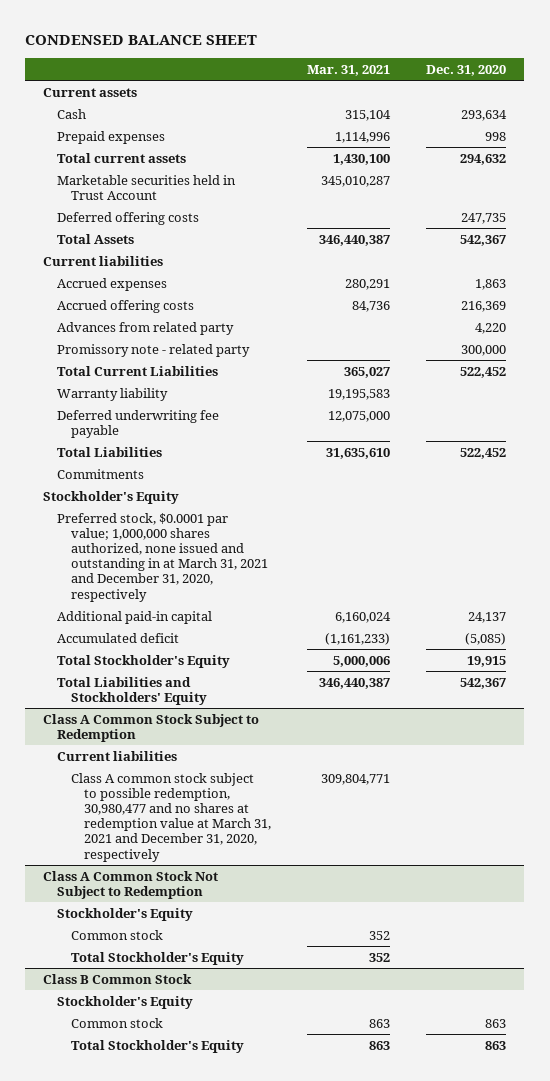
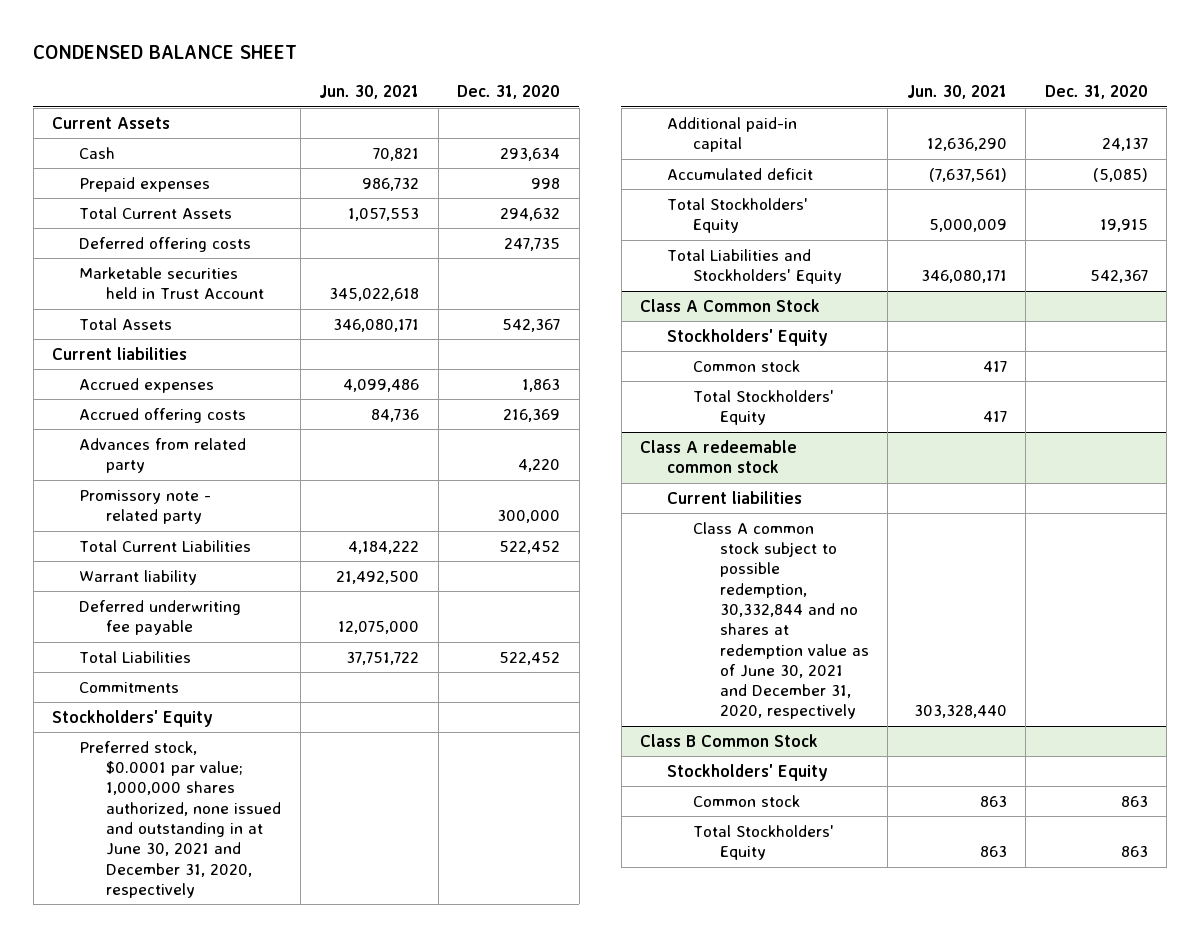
- | Mar. 31, 2021 | Dec. 31, 2020
+ | Jun. 30, 2021 | Dec. 31, 2020
- Current assets
+ Current Assets
- Total current assets | 1,430,100 | 294,632
+ Total Current Assets | 1,057,553 | 294,632
moved down: Marketable securities held in Trust Account | 345,022,618 |
- Warranty liability | 19,195,583 |
+ Warrant liability | 21,492,500 |
- Stockholder's Equity
- Preferred stock, $0.0001 par value; 1,000,000 shares authorized, none issued and outstanding in at March 31, 2021 and December 31, 2020, respectively
+ Stockholders' Equity
+ Preferred stock, $0.0001 par value; 1,000,000 shares authorized, none issued and outstanding in at June 30, 2021 and December 31, 2020, respectively
- Total Stockholder's Equity | 5,000,006 | 19,915
+ Total Stockholders' Equity | 5,000,009 | 19,915
- Class A Common Stock Subject to Redemption
- Current liabilities
- Class A common stock subject to possible redemption, 30,980,477 and no shares at redemption value at March 31, 2021 and December 31, 2020, respectively | 309,804,771 |
- Class A Common Stock Not Subject to Redemption
- Stockholder's Equity
+ Class A Common Stock
+ Stockholders' Equity
- Total Stockholder's Equity | 352 |
+ Total Stockholders' Equity | 417 |
+ Class A redeemable common stock
+ Current liabilities
+ Class A common stock subject to possible redemption, 30,332,844 and no shares at redemption value as of June 30, 2021 and December 31, 2020, respectively | 303,328,440 |
@ Class B Common Stock
- Stockholder's Equity
+ Stockholders' Equity
- Total Stockholder's Equity | 863 | 863
+ Total Stockholders' Equity | 863 | 863

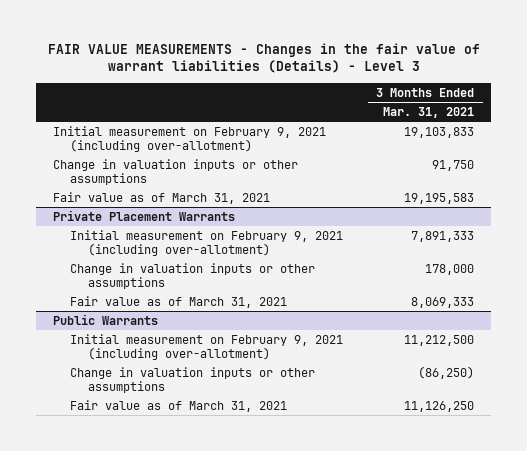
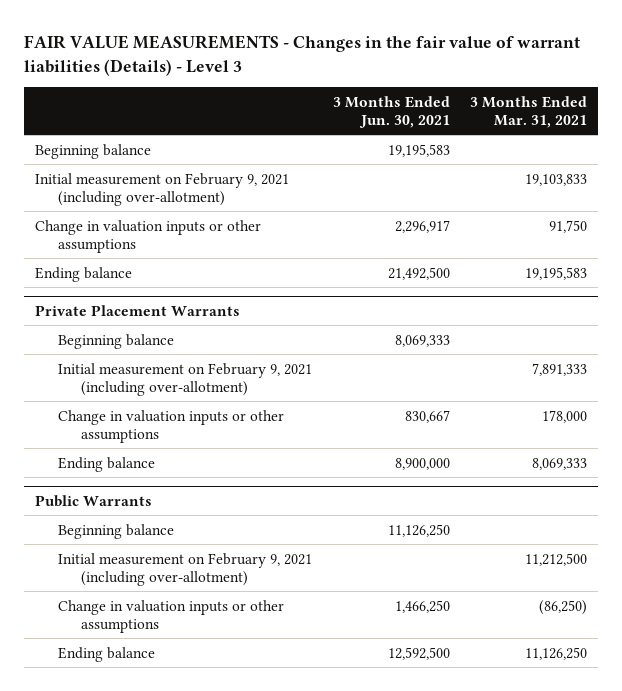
- | 3 Months Ended Mar. 31, 2021
+ | 3 Months Ended Jun. 30, 2021 | 3 Months Ended Mar. 31, 2021
+ Beginning balance | 19,195,583 |
- Fair value as of March 31, 2021 | 19,195,583
+ Ending balance | 21,492,500 | 19,195,583
@ Private Placement Warrants
+ Beginning balance | 8,069,333 |
- Fair value as of March 31, 2021 | 8,069,333
+ Ending balance | 8,900,000 | 8,069,333
@ Public Warrants
+ Beginning balance | 11,126,250 |
- Fair value as of March 31, 2021 | 11,126,250
+ Ending balance | 12,592,500 | 11,126,250

